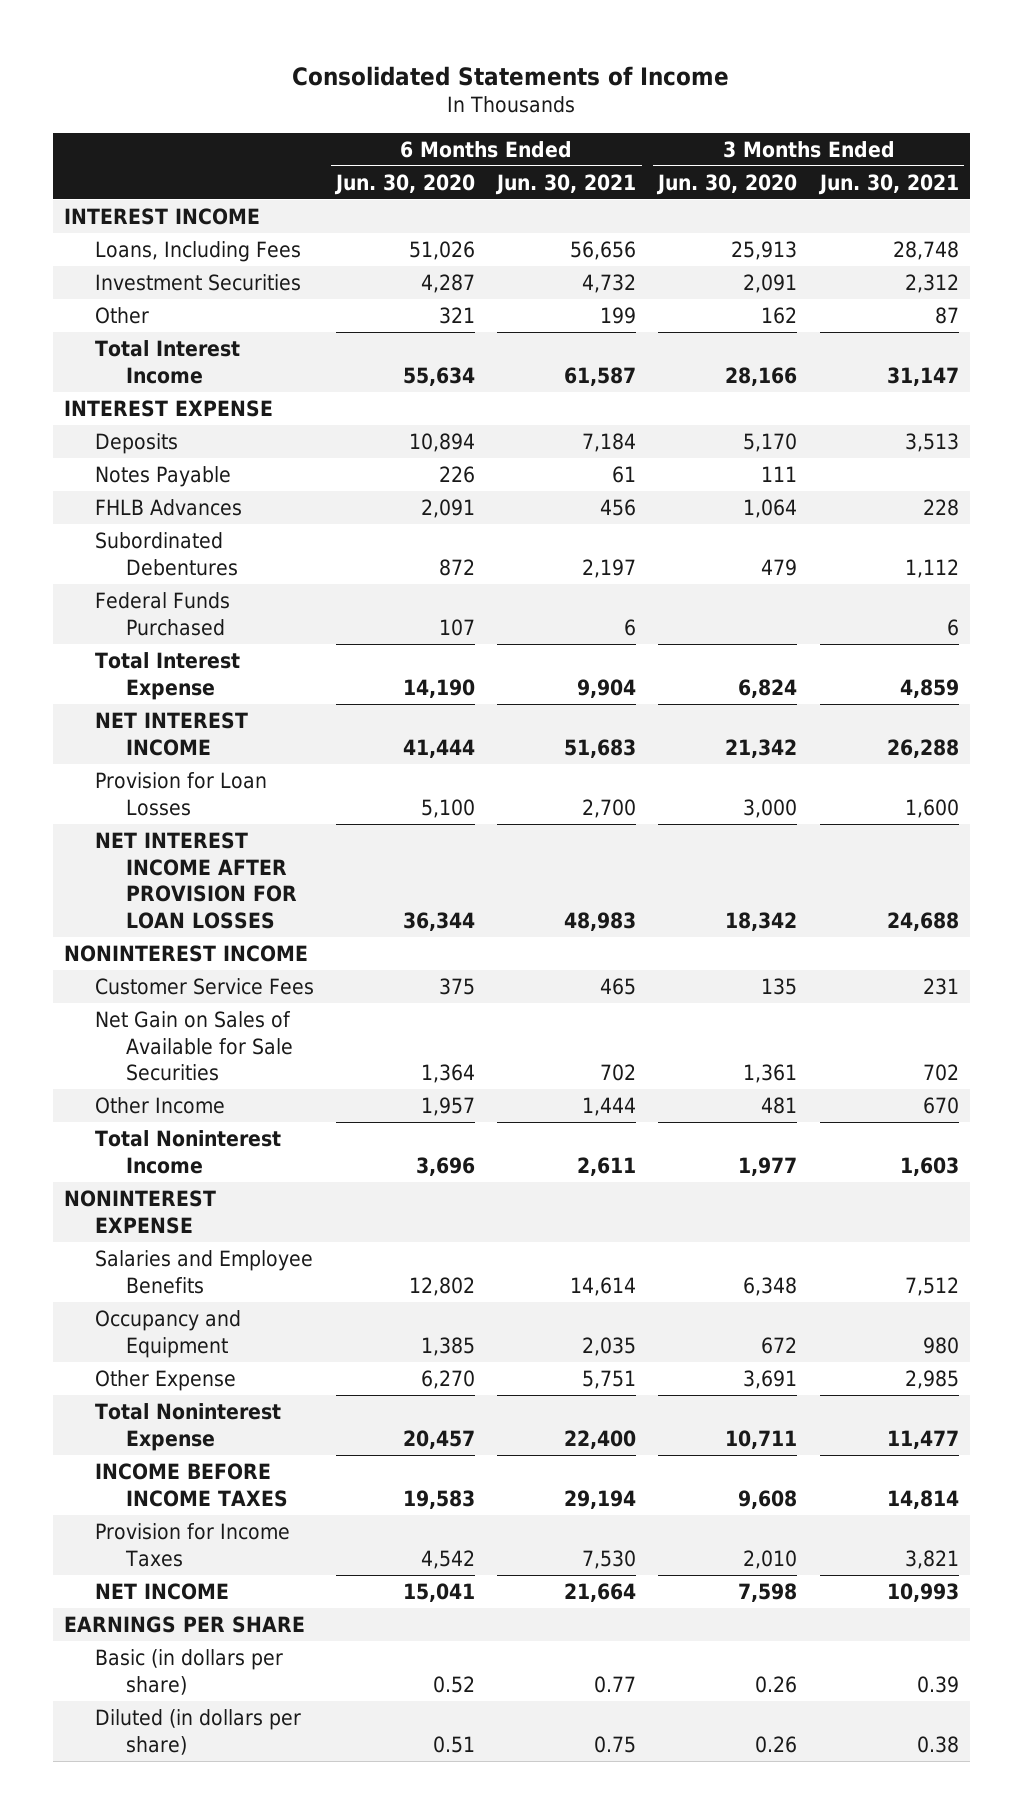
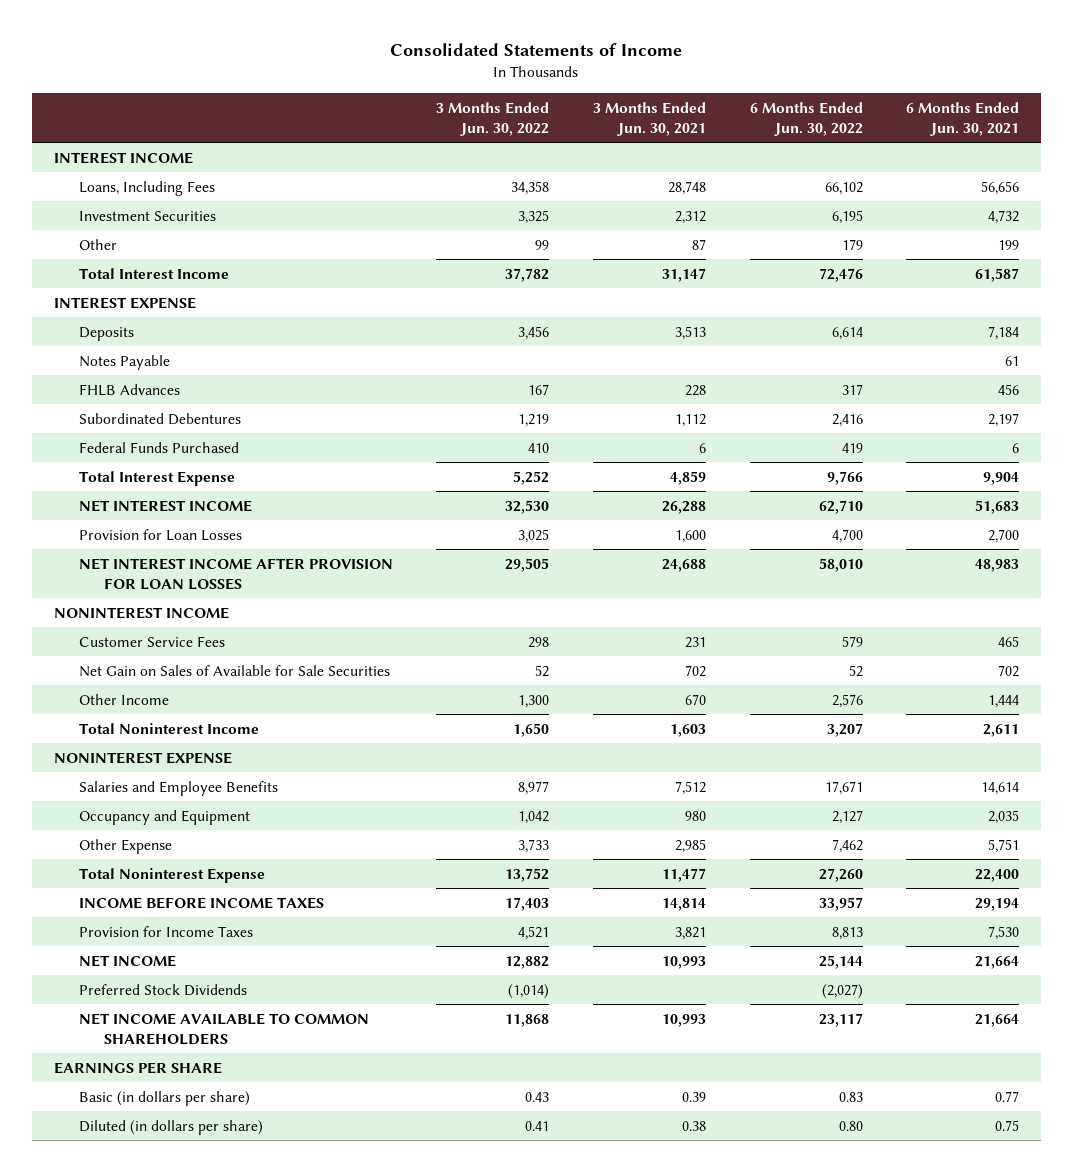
- | 6 Months Ended Jun. 30, 2020 | 6 Months Ended Jun. 30, 2021 | 3 Months Ended Jun. 30, 2020 | 3 Months Ended Jun. 30, 2021
+ | 3 Months Ended Jun. 30, 2022 | 3 Months Ended Jun. 30, 2021 | 6 Months Ended Jun. 30, 2022 | 6 Months Ended Jun. 30, 2021
+ Preferred Stock Dividends | (1,014) | | (2,027) |
+ NET INCOME AVAILABLE TO COMMON SHAREHOLDERS | 11,868 | 10,993 | 23,117 | 21,664

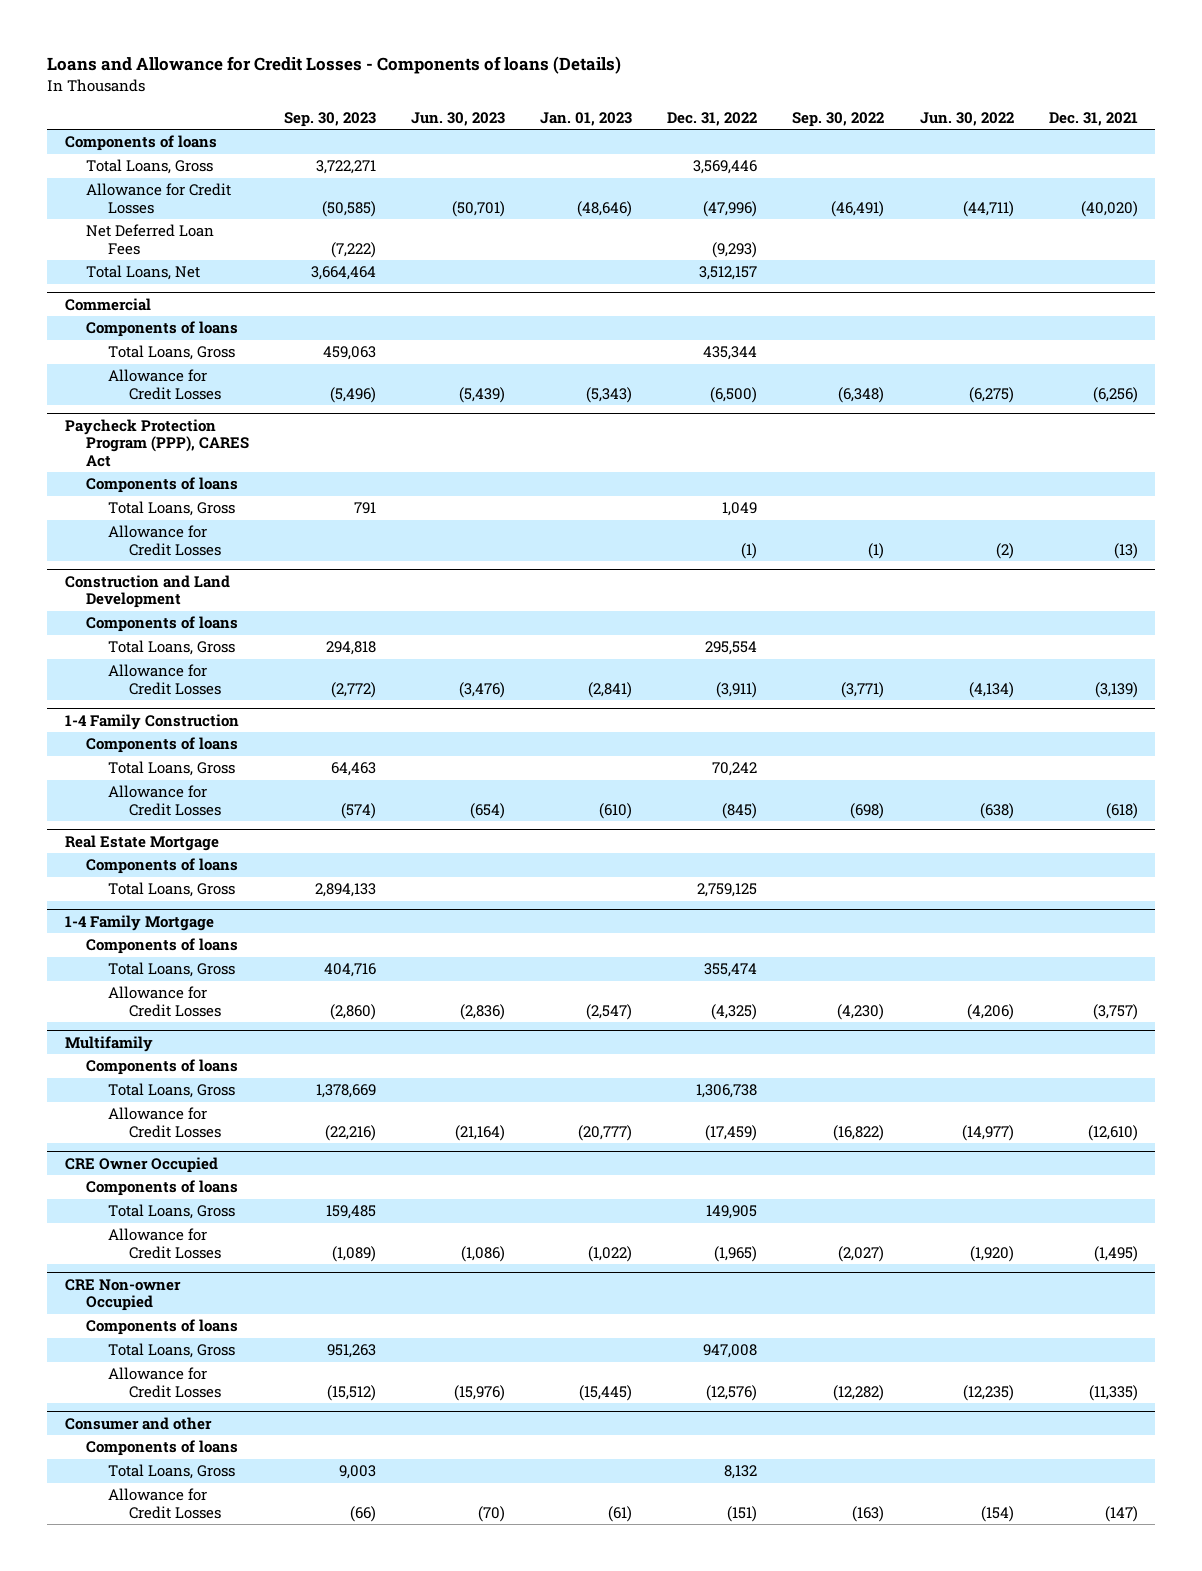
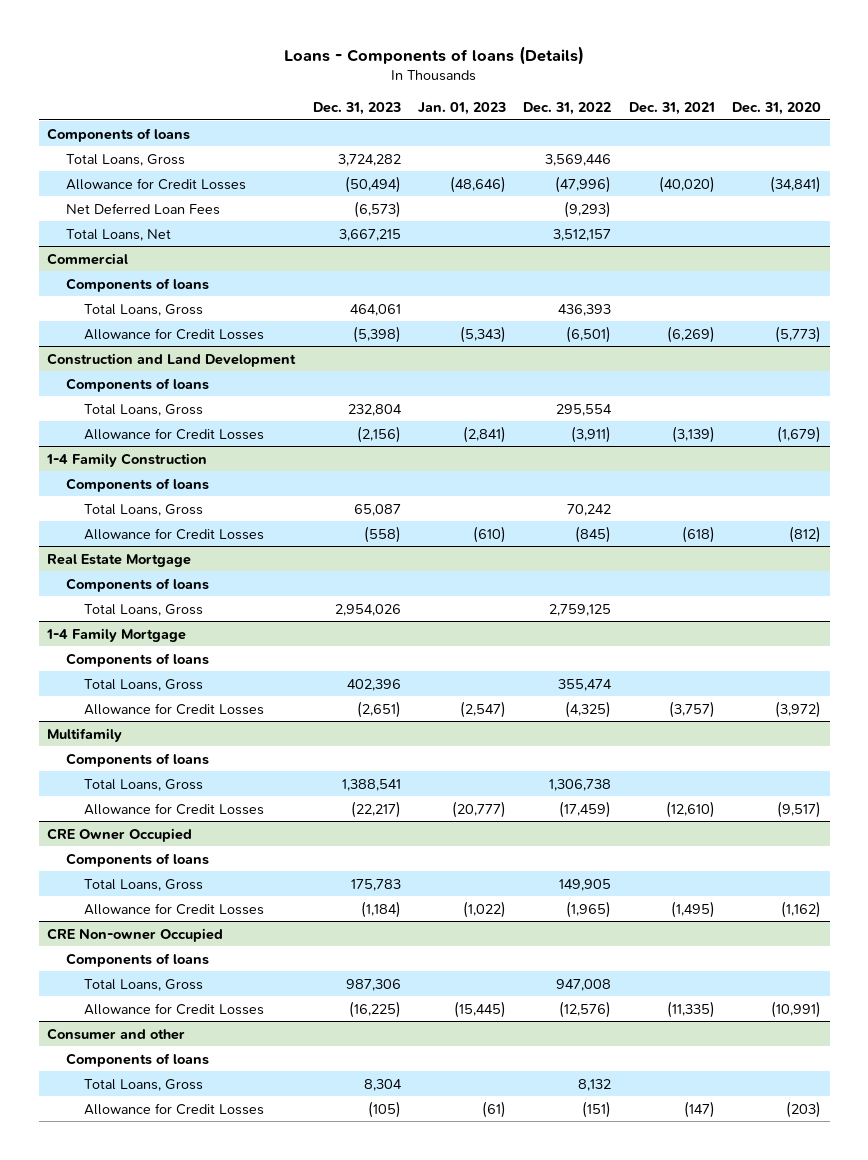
- Loans and Allowance for Credit Losses - Components of loans (Details)
+ Loans - Components of loans (Details)
- | Sep. 30, 2023 | Jun. 30, 2023 | Jan. 01, 2023 | Dec. 31, 2022 | Sep. 30, 2022 | Jun. 30, 2022 | Dec. 31, 2021
+ | Dec. 31, 2023 | Jan. 01, 2023 | Dec. 31, 2022 | Dec. 31, 2021 | Dec. 31, 2020
@ Commercial
- Total Loans, Gross | 459,063 | | | 435,344 | | |
- Allowance for Credit Losses | (5,496) | (5,439) | (5,343) | (6,500) | (6,348) | (6,275) | (6,256)
- Paycheck Protection Program (PPP), CARES Act
- Components of loans
- Total Loans, Gross | 791 | | | 1,049 | | |
- Allowance for Credit Losses | | | | (1) | (1) | (2) | (13)
@ Commercial
+ Total Loans, Gross | 464,061 | | 436,393 | |
+ Allowance for Credit Losses | (5,398) | (5,343) | (6,501) | (6,269) | (5,773)

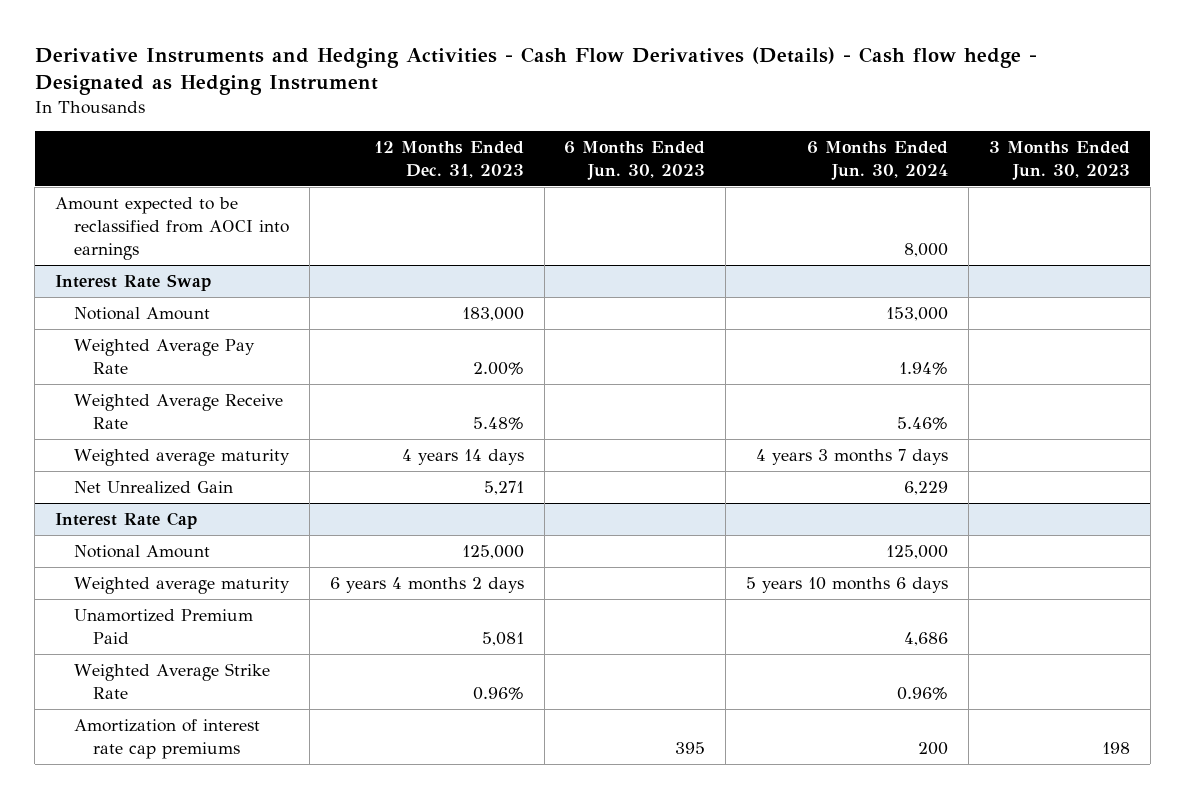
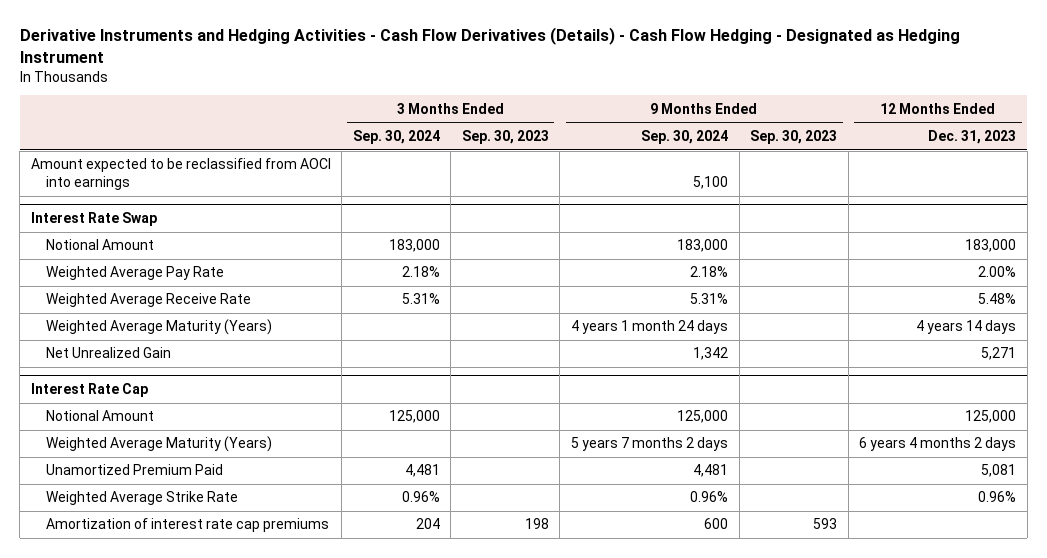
- Derivative Instruments and Hedging Activities - Cash Flow Derivatives (Details) - Cash flow hedge - Designated as Hedging Instrument
+ Derivative Instruments and Hedging Activities - Cash Flow Derivatives (Details) - Cash Flow Hedging - Designated as Hedging Instrument
- | 12 Months Ended Dec. 31, 2023 | 6 Months Ended Jun. 30, 2023 | 6 Months Ended Jun. 30, 2024 | 3 Months Ended Jun. 30, 2023
+ | 3 Months Ended Sep. 30, 2024 | 3 Months Ended Sep. 30, 2023 | 9 Months Ended Sep. 30, 2024 | 9 Months Ended Sep. 30, 2023 | 12 Months Ended Dec. 31, 2023
@ Interest Rate Swap
- Weighted average maturity | 4 years 14 days | | 4 years 3 months 7 days |
+ Weighted Average Maturity (Years) | | | 4 years 1 month 24 days | | 4 years 14 days
@ Interest Rate Cap
- Weighted average maturity | 6 years 4 months 2 days | | 5 years 10 months 6 days |
+ Weighted Average Maturity (Years) | | | 5 years 7 months 2 days | | 6 years 4 months 2 days

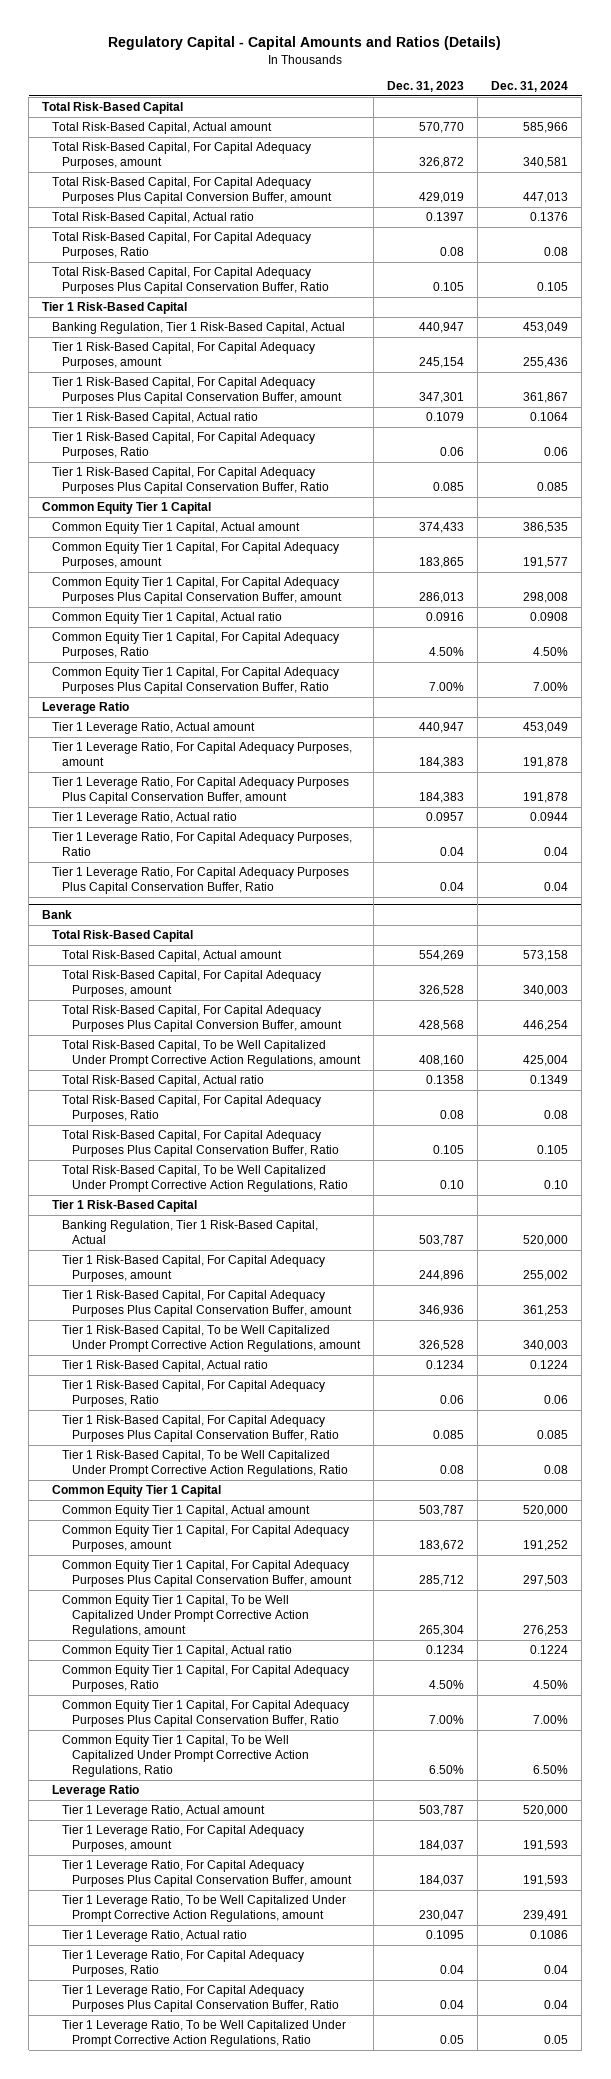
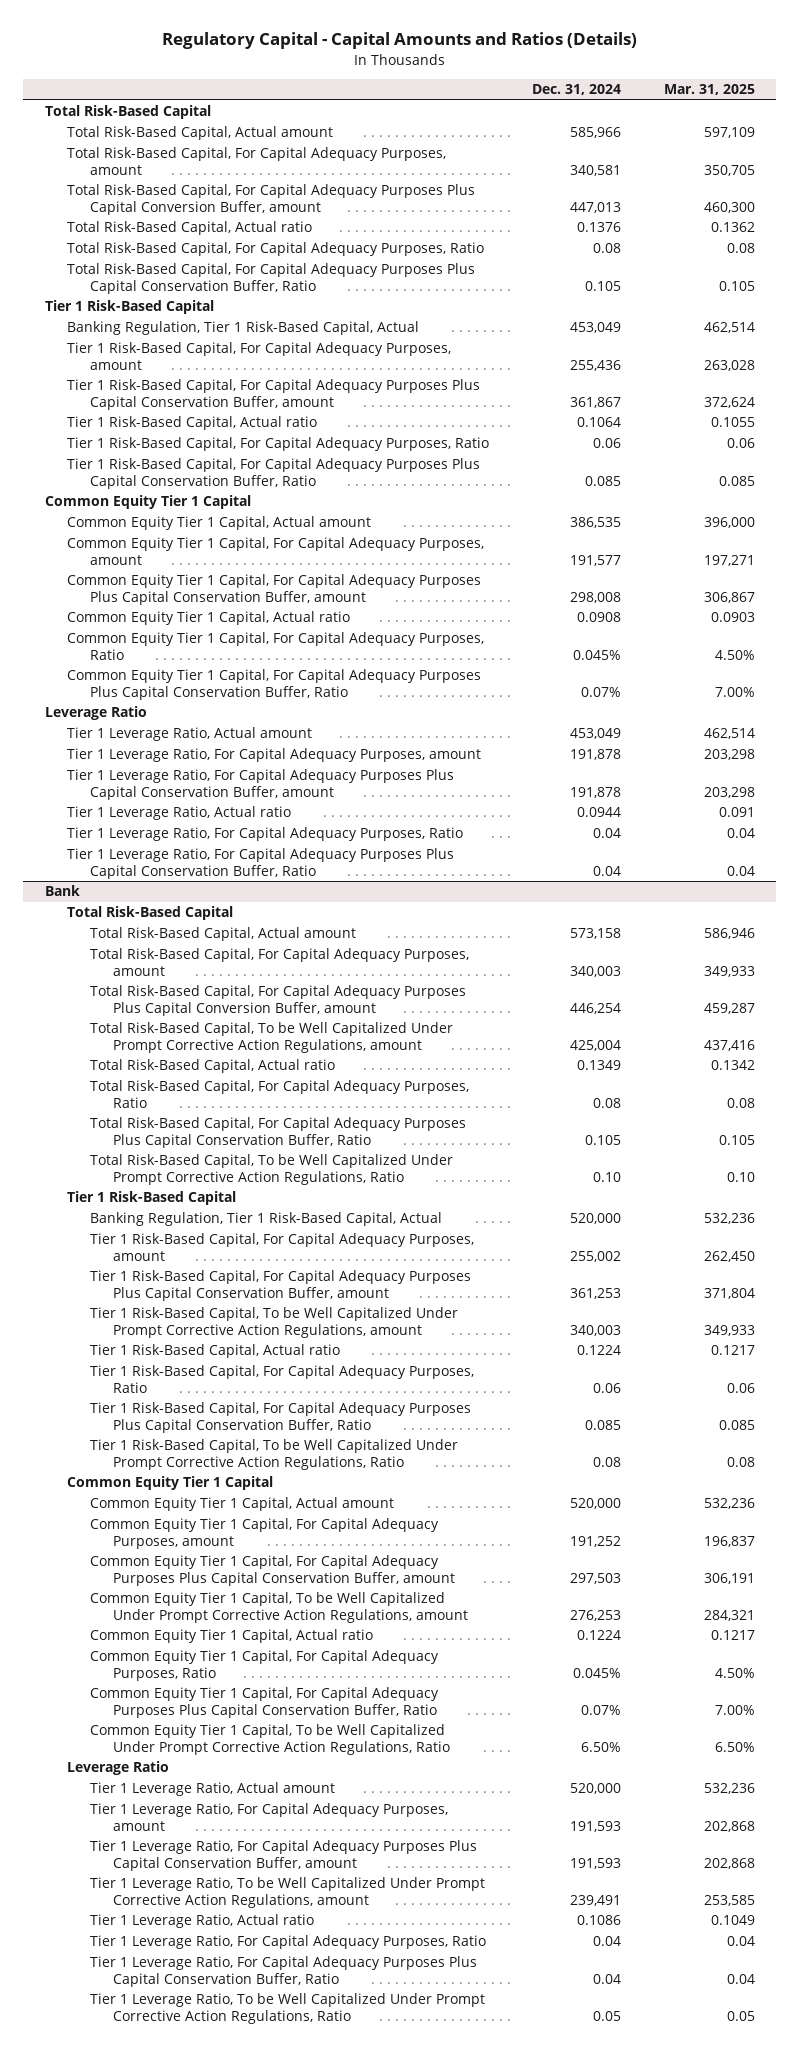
- | Dec. 31, 2023 | Dec. 31, 2024
+ | Dec. 31, 2024 | Mar. 31, 2025
- Common Equity Tier 1 Capital, For Capital Adequacy Purposes, Ratio | 4.50% | 4.50%
- Common Equity Tier 1 Capital, For Capital Adequacy Purposes Plus Capital Conservation Buffer, Ratio | 7.00% | 7.00%
+ Common Equity Tier 1 Capital, For Capital Adequacy Purposes, Ratio | 0.045% | 4.50%
+ Common Equity Tier 1 Capital, For Capital Adequacy Purposes Plus Capital Conservation Buffer, Ratio | 0.07% | 7.00%
@ Bank
- Common Equity Tier 1 Capital, For Capital Adequacy Purposes, Ratio | 4.50% | 4.50%
- Common Equity Tier 1 Capital, For Capital Adequacy Purposes Plus Capital Conservation Buffer, Ratio | 7.00% | 7.00%
+ Common Equity Tier 1 Capital, For Capital Adequacy Purposes, Ratio | 0.045% | 4.50%
+ Common Equity Tier 1 Capital, For Capital Adequacy Purposes Plus Capital Conservation Buffer, Ratio | 0.07% | 7.00%

